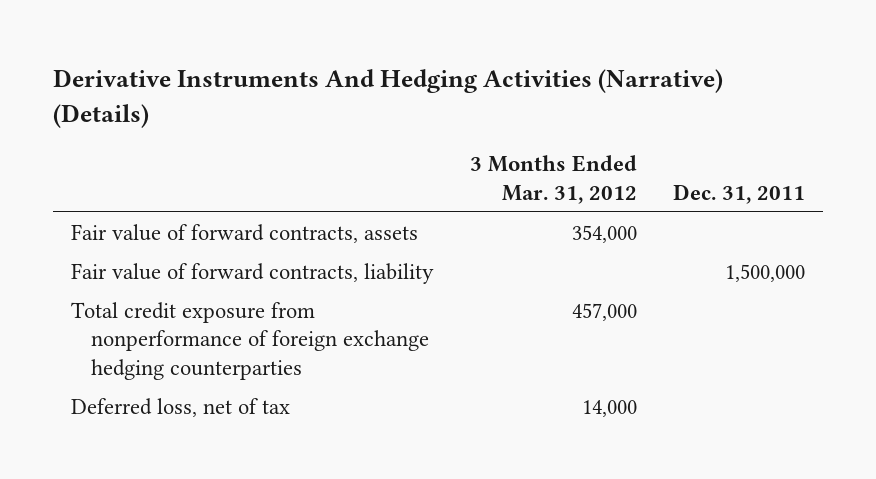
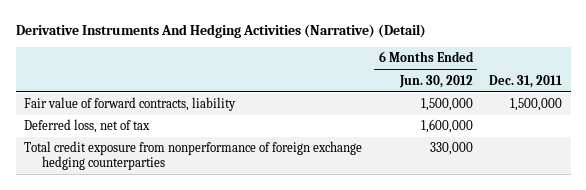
- Derivative Instruments And Hedging Activities (Narrative) (Details)
+ Derivative Instruments And Hedging Activities (Narrative) (Detail)
- | 3 Months Ended Mar. 31, 2012 | Dec. 31, 2011
+ | 6 Months Ended Jun. 30, 2012 | Dec. 31, 2011
- Fair value of forward contracts, assets | 354,000 |
moved down: Total credit exposure from nonperformance of foreign exchange hedging counterparties | 330,000 |

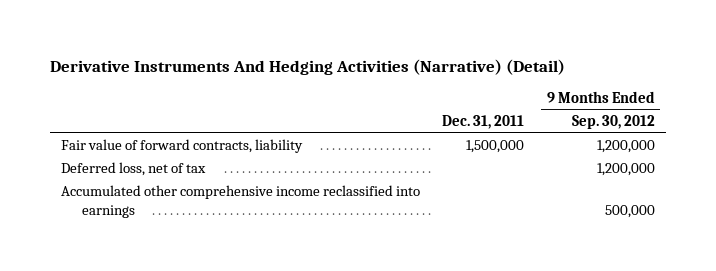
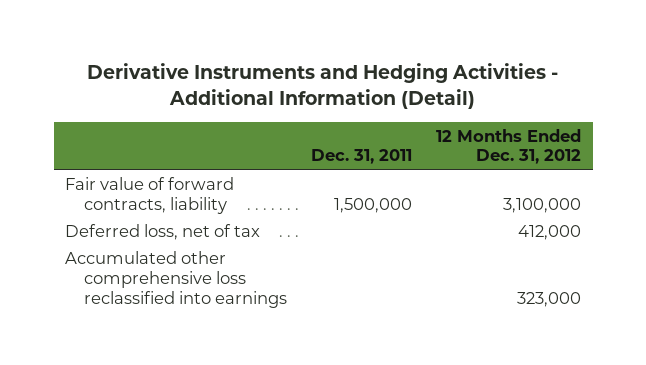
- Derivative Instruments And Hedging Activities (Narrative) (Detail)
+ Derivative Instruments and Hedging Activities - Additional Information (Detail)
- | Dec. 31, 2011 | 9 Months Ended Sep. 30, 2012
+ | Dec. 31, 2011 | 12 Months Ended Dec. 31, 2012
- Accumulated other comprehensive income reclassified into earnings | | 500,000
+ Accumulated other comprehensive loss reclassified into earnings | | 323,000

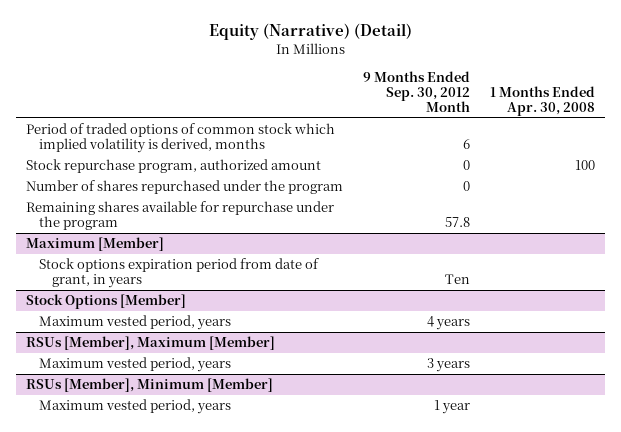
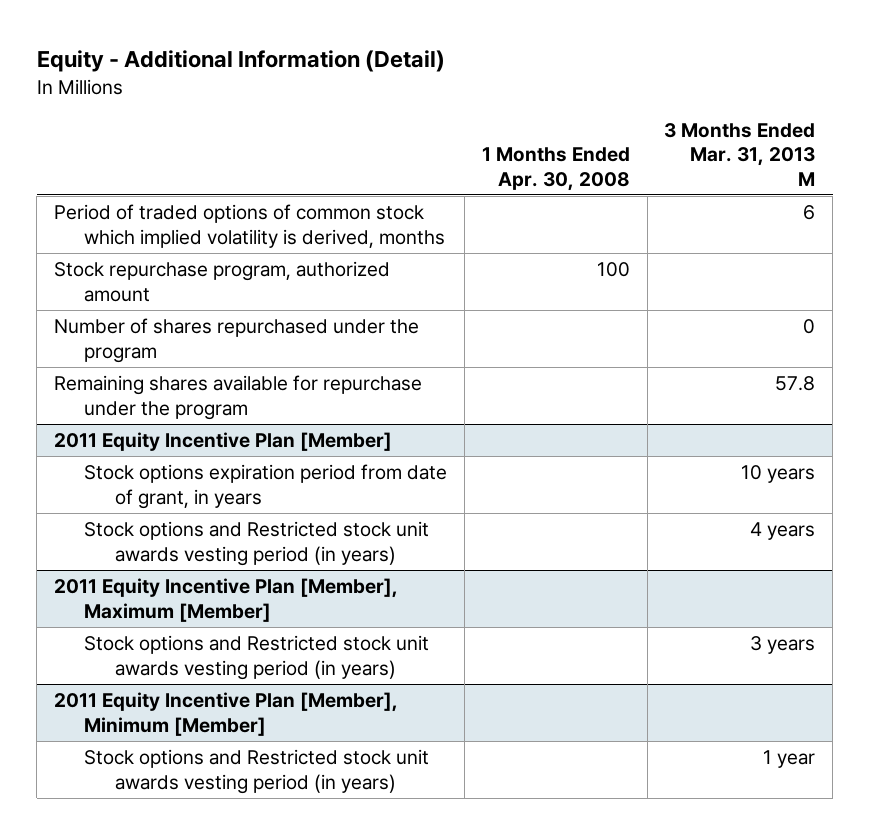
- Equity (Narrative) (Detail)
+ Equity - Additional Information (Detail)
- | 9 Months Ended Sep. 30, 2012 Month | 1 Months Ended Apr. 30, 2008
+ | 1 Months Ended Apr. 30, 2008 | 3 Months Ended Mar. 31, 2013 M
- Maximum [Member]
- Stock options expiration period from date of grant, in years | Ten |
- Stock Options [Member]
- Maximum vested period, years | 4 years |
- RSUs [Member], Maximum [Member]
- Maximum vested period, years | 3 years |
- RSUs [Member], Minimum [Member]
- Maximum vested period, years | 1 year |
+ 2011 Equity Incentive Plan [Member]
+ Stock options expiration period from date of grant, in years | | 10 years
+ Stock options and Restricted stock unit awards vesting period (in years) | | 4 years
+ 2011 Equity Incentive Plan [Member], Maximum [Member]
+ Stock options and Restricted stock unit awards vesting period (in years) | | 3 years
+ 2011 Equity Incentive Plan [Member], Minimum [Member]
+ Stock options and Restricted stock unit awards vesting period (in years) | | 1 year

